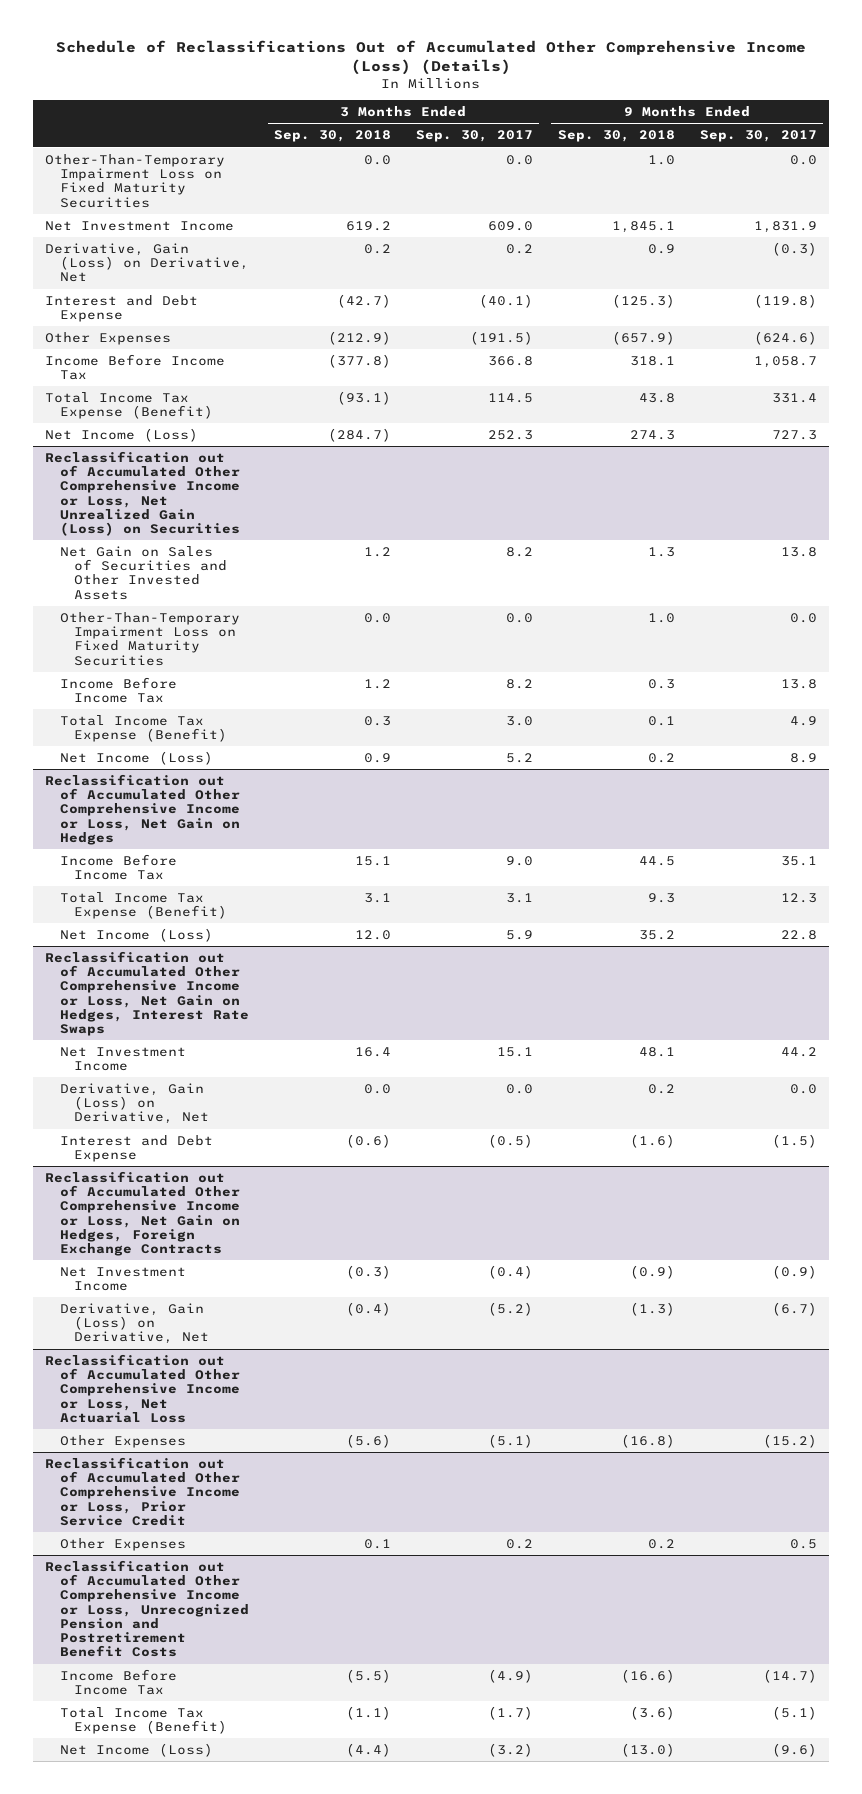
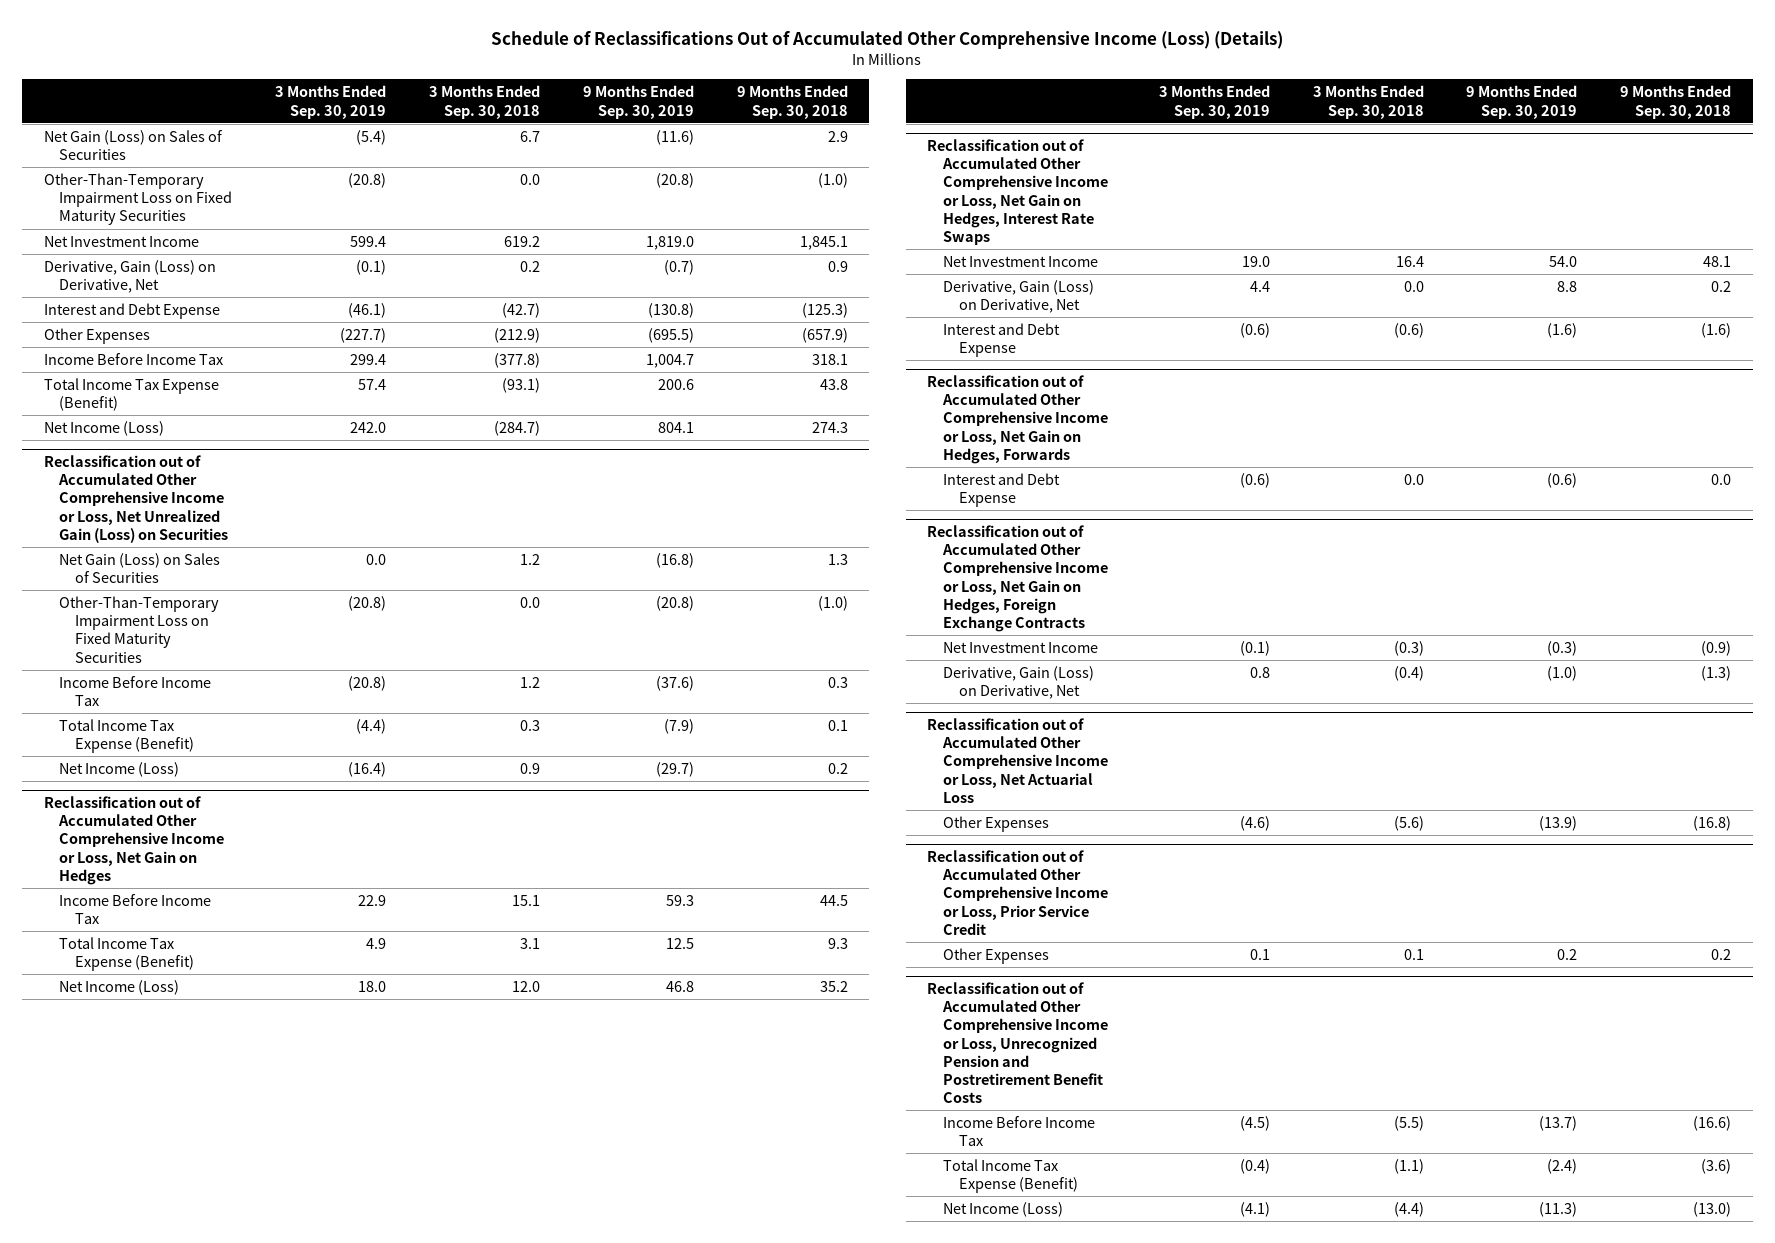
- | 3 Months Ended Sep. 30, 2018 | 3 Months Ended Sep. 30, 2017 | 9 Months Ended Sep. 30, 2018 | 9 Months Ended Sep. 30, 2017
+ | 3 Months Ended Sep. 30, 2019 | 3 Months Ended Sep. 30, 2018 | 9 Months Ended Sep. 30, 2019 | 9 Months Ended Sep. 30, 2018
- Other-Than-Temporary Impairment Loss on Fixed Maturity Securities | 0.0 | 0.0 | 1.0 | 0.0
+ Net Gain (Loss) on Sales of Securities | (5.4) | 6.7 | (11.6) | 2.9
+ Other-Than-Temporary Impairment Loss on Fixed Maturity Securities | (20.8) | 0.0 | (20.8) | (1.0)
@ Reclassification out of Accumulated Other Comprehensive Income or Loss, Net Unrealized Gain (Loss) on Securities
- Net Gain on Sales of Securities and Other Invested Assets | 1.2 | 8.2 | 1.3 | 13.8
- Other-Than-Temporary Impairment Loss on Fixed Maturity Securities | 0.0 | 0.0 | 1.0 | 0.0
+ Net Gain (Loss) on Sales of Securities | 0.0 | 1.2 | (16.8) | 1.3
+ Other-Than-Temporary Impairment Loss on Fixed Maturity Securities | (20.8) | 0.0 | (20.8) | (1.0)
+ Reclassification out of Accumulated Other Comprehensive Income or Loss, Net Gain on Hedges, Forwards
+ Interest and Debt Expense | (0.6) | 0.0 | (0.6) | 0.0

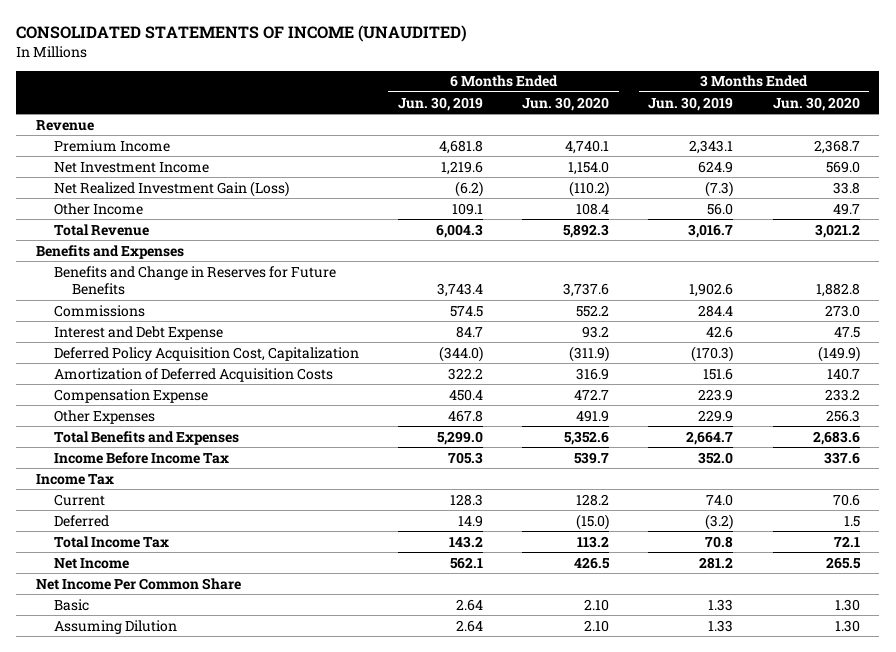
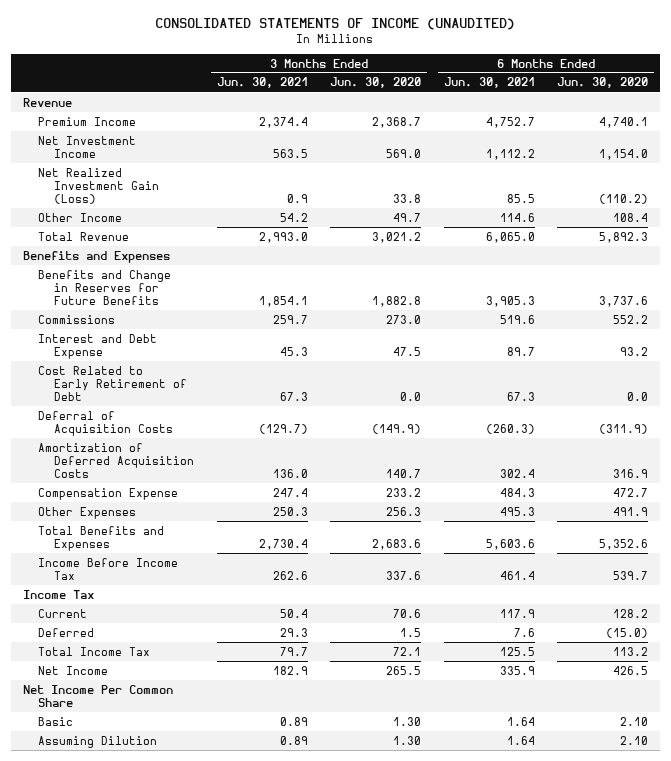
- | 6 Months Ended Jun. 30, 2019 | 6 Months Ended Jun. 30, 2020 | 3 Months Ended Jun. 30, 2019 | 3 Months Ended Jun. 30, 2020
+ | 3 Months Ended Jun. 30, 2021 | 3 Months Ended Jun. 30, 2020 | 6 Months Ended Jun. 30, 2021 | 6 Months Ended Jun. 30, 2020
- Deferred Policy Acquisition Cost, Capitalization | (344.0) | (311.9) | (170.3) | (149.9)
+ Cost Related to Early Retirement of Debt | 67.3 | 0.0 | 67.3 | 0.0
+ Deferral of Acquisition Costs | (129.7) | (149.9) | (260.3) | (311.9)

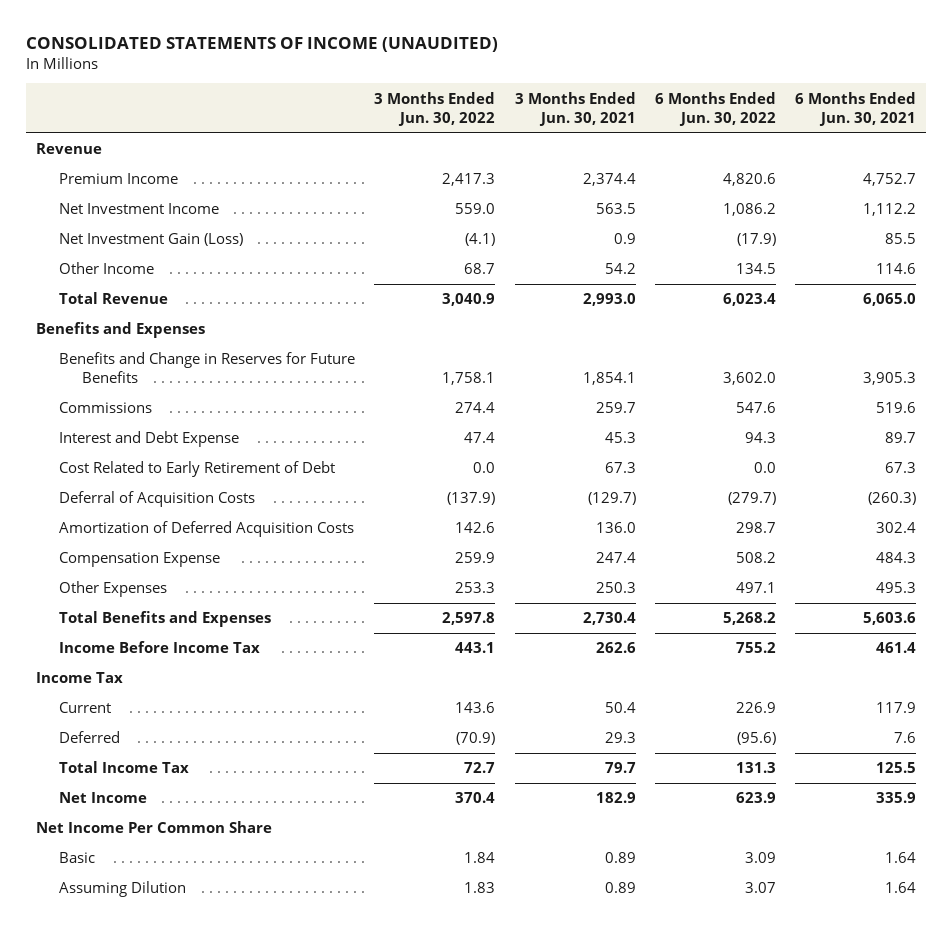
- | 3 Months Ended Jun. 30, 2021 | 3 Months Ended Jun. 30, 2020 | 6 Months Ended Jun. 30, 2021 | 6 Months Ended Jun. 30, 2020
+ | 3 Months Ended Jun. 30, 2022 | 3 Months Ended Jun. 30, 2021 | 6 Months Ended Jun. 30, 2022 | 6 Months Ended Jun. 30, 2021
- Net Realized Investment Gain (Loss) | 0.9 | 33.8 | 85.5 | (110.2)
+ Net Investment Gain (Loss) | (4.1) | 0.9 | (17.9) | 85.5

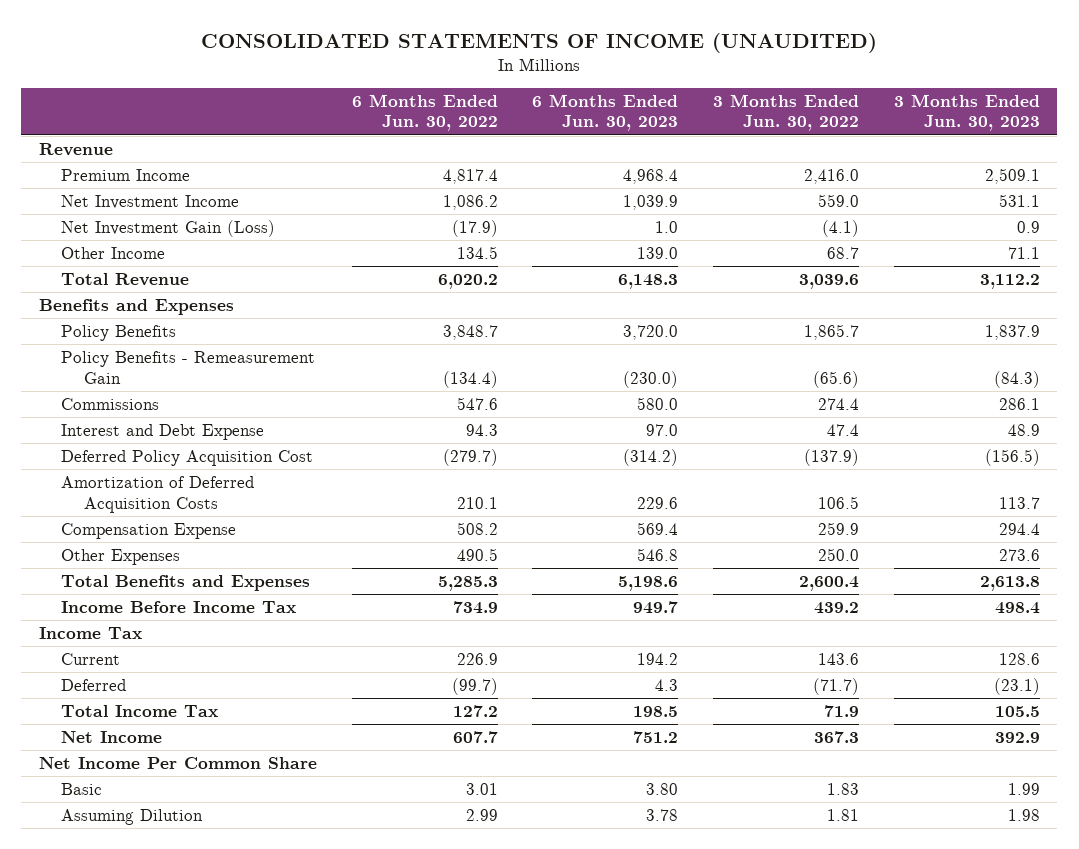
- | 3 Months Ended Jun. 30, 2022 | 3 Months Ended Jun. 30, 2021 | 6 Months Ended Jun. 30, 2022 | 6 Months Ended Jun. 30, 2021
+ | 6 Months Ended Jun. 30, 2022 | 6 Months Ended Jun. 30, 2023 | 3 Months Ended Jun. 30, 2022 | 3 Months Ended Jun. 30, 2023
- Premium Income | 2,417.3 | 2,374.4 | 4,820.6 | 4,752.7
+ Premium Income | 4,817.4 | 4,968.4 | 2,416.0 | 2,509.1
- Total Revenue | 3,040.9 | 2,993.0 | 6,023.4 | 6,065.0
+ Total Revenue | 6,020.2 | 6,148.3 | 3,039.6 | 3,112.2
- Benefits and Change in Reserves for Future Benefits | 1,758.1 | 1,854.1 | 3,602.0 | 3,905.3
+ Policy Benefits | 3,848.7 | 3,720.0 | 1,865.7 | 1,837.9
+ Policy Benefits - Remeasurement Gain | (134.4) | (230.0) | (65.6) | (84.3)
- Cost Related to Early Retirement of Debt | 0.0 | 67.3 | 0.0 | 67.3
- Deferral of Acquisition Costs | (137.9) | (129.7) | (279.7) | (260.3)
- Amortization of Deferred Acquisition Costs | 142.6 | 136.0 | 298.7 | 302.4
+ Deferred Policy Acquisition Cost | (279.7) | (314.2) | (137.9) | (156.5)
+ Amortization of Deferred Acquisition Costs | 210.1 | 229.6 | 106.5 | 113.7
- Other Expenses | 253.3 | 250.3 | 497.1 | 495.3
- Total Benefits and Expenses | 2,597.8 | 2,730.4 | 5,268.2 | 5,603.6
- Income Before Income Tax | 443.1 | 262.6 | 755.2 | 461.4
+ Other Expenses | 490.5 | 546.8 | 250.0 | 273.6
+ Total Benefits and Expenses | 5,285.3 | 5,198.6 | 2,600.4 | 2,613.8
+ Income Before Income Tax | 734.9 | 949.7 | 439.2 | 498.4
- Deferred | (70.9) | 29.3 | (95.6) | 7.6
- Total Income Tax | 72.7 | 79.7 | 131.3 | 125.5
- Net Income | 370.4 | 182.9 | 623.9 | 335.9
+ Deferred | (99.7) | 4.3 | (71.7) | (23.1)
+ Total Income Tax | 127.2 | 198.5 | 71.9 | 105.5
+ Net Income | 607.7 | 751.2 | 367.3 | 392.9
- Basic | 1.84 | 0.89 | 3.09 | 1.64
- Assuming Dilution | 1.83 | 0.89 | 3.07 | 1.64
+ Basic | 3.01 | 3.80 | 1.83 | 1.99
+ Assuming Dilution | 2.99 | 3.78 | 1.81 | 1.98

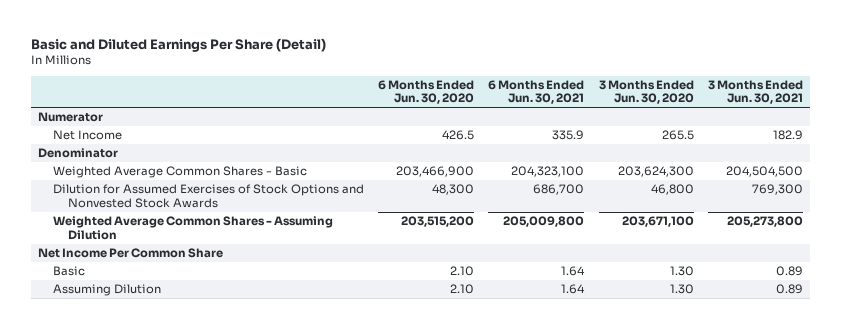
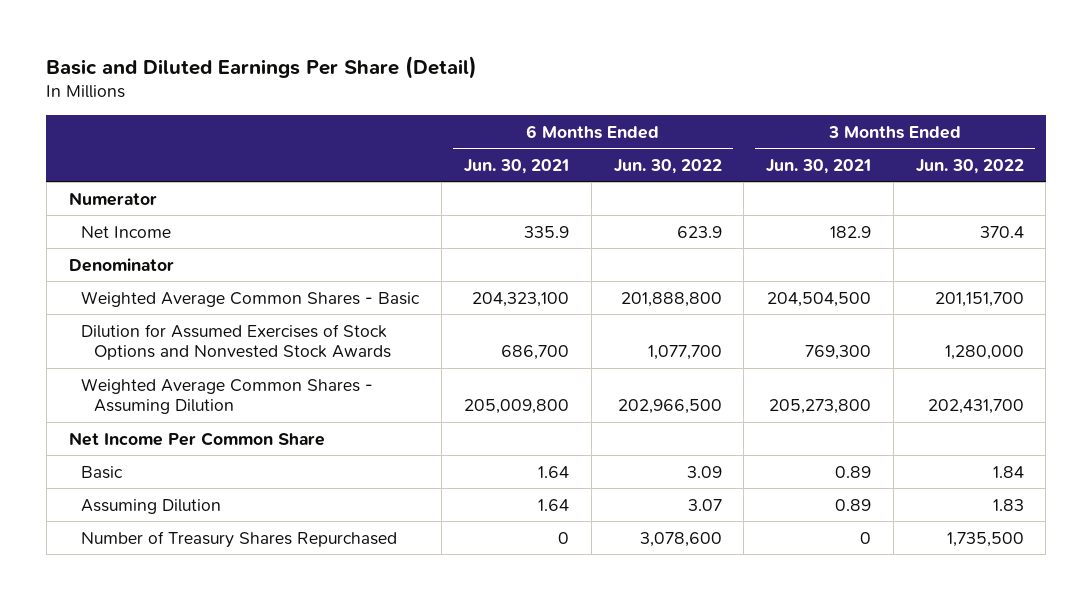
- | 6 Months Ended Jun. 30, 2020 | 6 Months Ended Jun. 30, 2021 | 3 Months Ended Jun. 30, 2020 | 3 Months Ended Jun. 30, 2021
+ | 6 Months Ended Jun. 30, 2021 | 6 Months Ended Jun. 30, 2022 | 3 Months Ended Jun. 30, 2021 | 3 Months Ended Jun. 30, 2022
+ Number of Treasury Shares Repurchased | 0 | 3,078,600 | 0 | 1,735,500

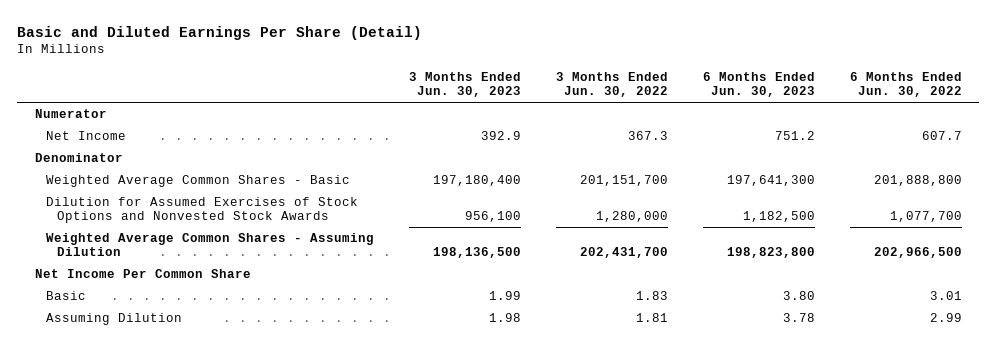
- | 6 Months Ended Jun. 30, 2021 | 6 Months Ended Jun. 30, 2022 | 3 Months Ended Jun. 30, 2021 | 3 Months Ended Jun. 30, 2022
+ | 3 Months Ended Jun. 30, 2023 | 3 Months Ended Jun. 30, 2022 | 6 Months Ended Jun. 30, 2023 | 6 Months Ended Jun. 30, 2022
- Net Income | 335.9 | 623.9 | 182.9 | 370.4
+ Net Income | 392.9 | 367.3 | 751.2 | 607.7
- Basic | 1.64 | 3.09 | 0.89 | 1.84
- Assuming Dilution | 1.64 | 3.07 | 0.89 | 1.83
- Number of Treasury Shares Repurchased | 0 | 3,078,600 | 0 | 1,735,500
+ Basic | 1.99 | 1.83 | 3.80 | 3.01
+ Assuming Dilution | 1.98 | 1.81 | 3.78 | 2.99

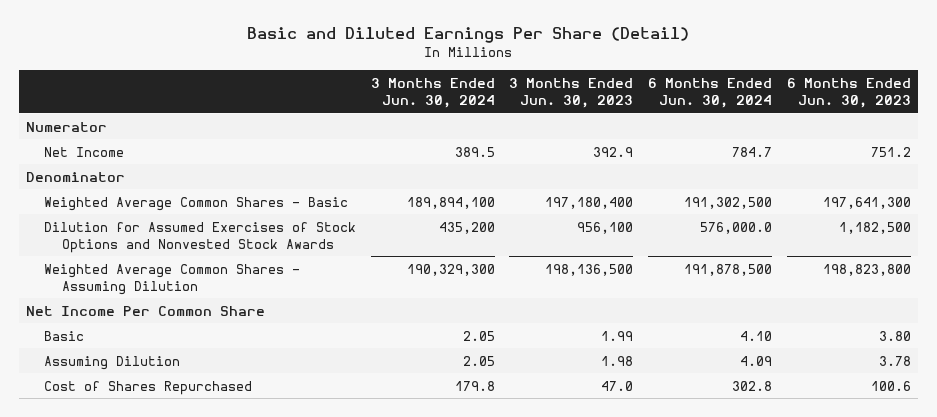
- | 3 Months Ended Jun. 30, 2023 | 3 Months Ended Jun. 30, 2022 | 6 Months Ended Jun. 30, 2023 | 6 Months Ended Jun. 30, 2022
+ | 3 Months Ended Jun. 30, 2024 | 3 Months Ended Jun. 30, 2023 | 6 Months Ended Jun. 30, 2024 | 6 Months Ended Jun. 30, 2023
+ Cost of Shares Repurchased | 179.8 | 47.0 | 302.8 | 100.6

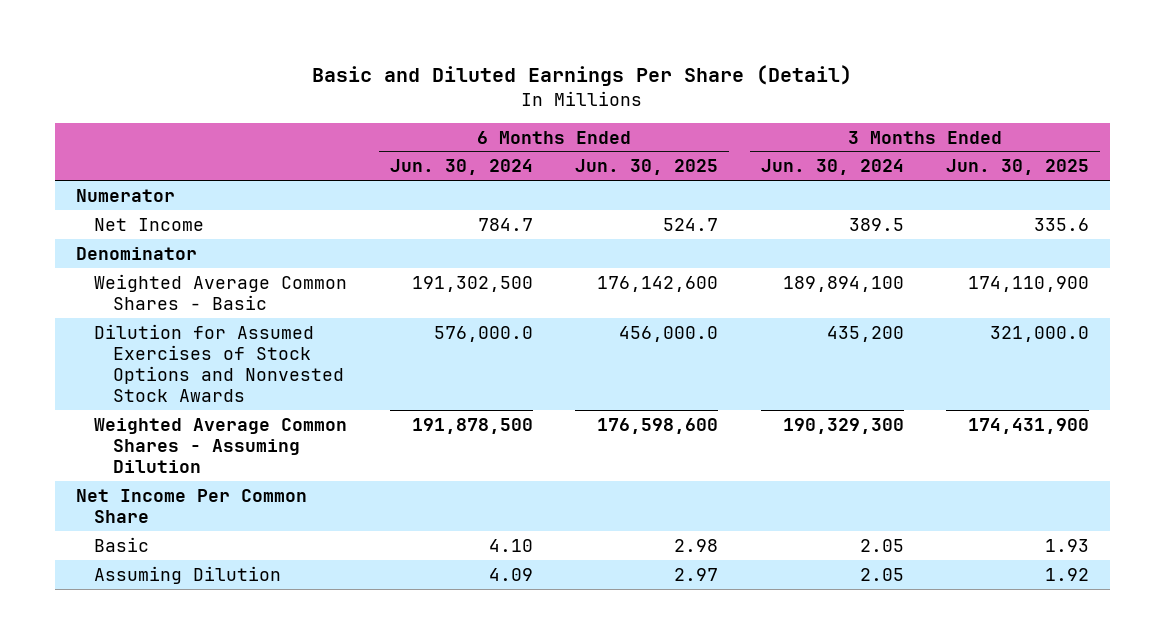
- | 3 Months Ended Jun. 30, 2024 | 3 Months Ended Jun. 30, 2023 | 6 Months Ended Jun. 30, 2024 | 6 Months Ended Jun. 30, 2023
+ | 6 Months Ended Jun. 30, 2024 | 6 Months Ended Jun. 30, 2025 | 3 Months Ended Jun. 30, 2024 | 3 Months Ended Jun. 30, 2025
- Cost of Shares Repurchased | 179.8 | 47.0 | 302.8 | 100.6

